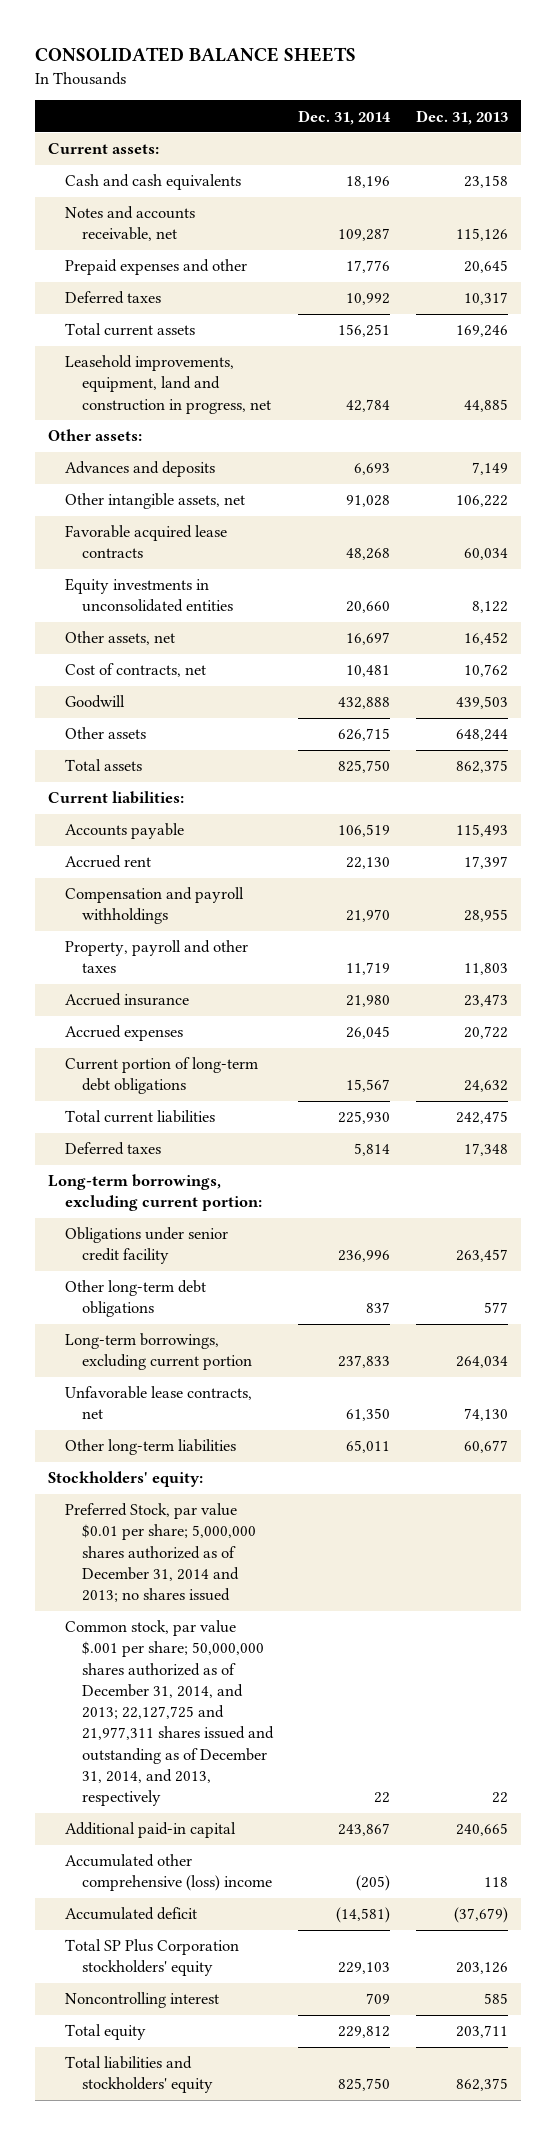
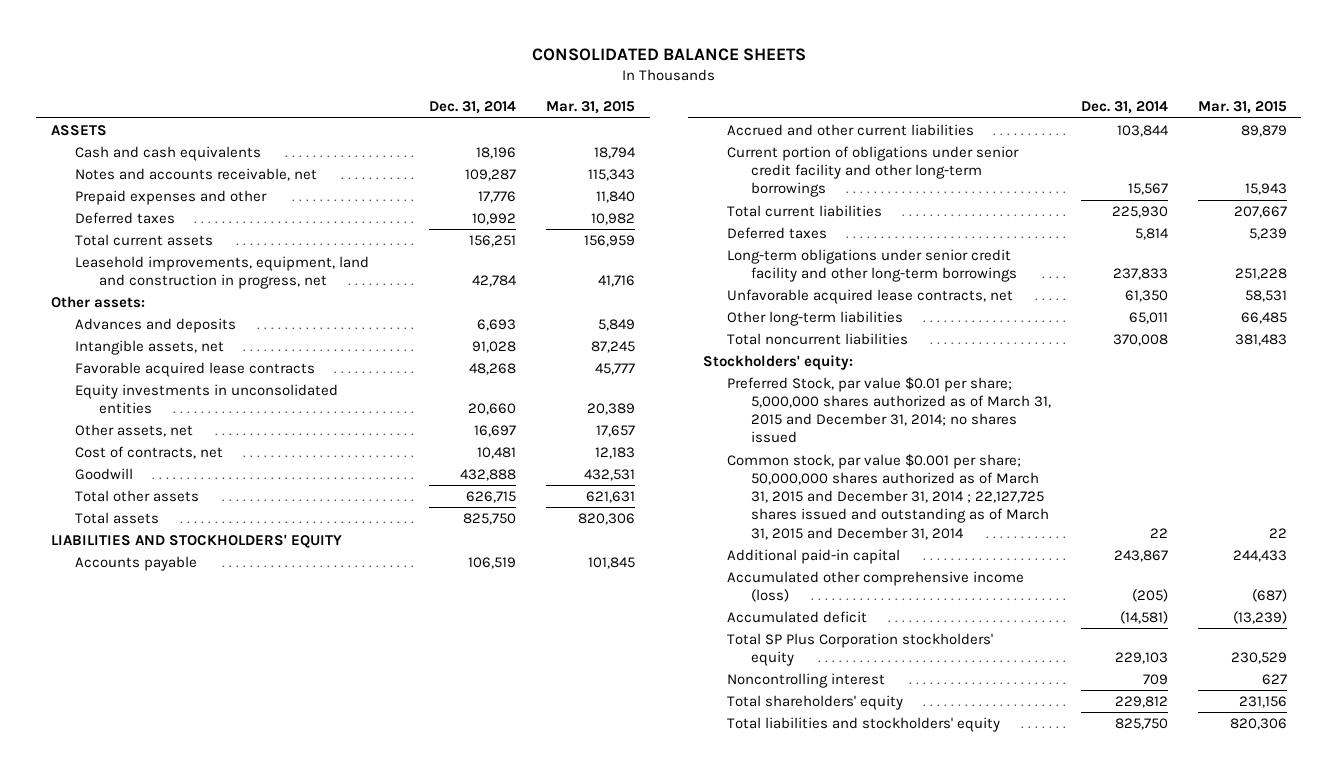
- | Dec. 31, 2014 | Dec. 31, 2013
+ | Dec. 31, 2014 | Mar. 31, 2015
- Current assets:
+ ASSETS
- Other intangible assets, net | 91,028 | 106,222
+ Intangible assets, net | 91,028 | 87,245
- Other assets | 626,715 | 648,244
+ Total other assets | 626,715 | 621,631
- Current liabilities:
+ LIABILITIES AND STOCKHOLDERS' EQUITY
- Accrued rent | 22,130 | 17,397
- Compensation and payroll withholdings | 21,970 | 28,955
- Property, payroll and other taxes | 11,719 | 11,803
- Accrued insurance | 21,980 | 23,473
- Accrued expenses | 26,045 | 20,722
- Current portion of long-term debt obligations | 15,567 | 24,632
+ Accrued and other current liabilities | 103,844 | 89,879
+ Current portion of obligations under senior credit facility and other long-term borrowings | 15,567 | 15,943
- Long-term borrowings, excluding current portion:
- Obligations under senior credit facility | 236,996 | 263,457
- Other long-term debt obligations | 837 | 577
- Long-term borrowings, excluding current portion | 237,833 | 264,034
- Unfavorable lease contracts, net | 61,350 | 74,130
+ Long-term obligations under senior credit facility and other long-term borrowings | 237,833 | 251,228
+ Unfavorable acquired lease contracts, net | 61,350 | 58,531
+ Total noncurrent liabilities | 370,008 | 381,483
- Preferred Stock, par value $0.01 per share; 5,000,000 shares authorized as of December 31, 2014 and 2013; no shares issued
- Common stock, par value $.001 per share; 50,000,000 shares authorized as of December 31, 2014, and 2013; 22,127,725 and 21,977,311 shares issued and outstanding as of December 31, 2014, and 2013, respectively | 22 | 22
+ Preferred Stock, par value $0.01 per share; 5,000,000 shares authorized as of March 31, 2015 and December 31, 2014; no shares issued
+ Common stock, par value $0.001 per share; 50,000,000 shares authorized as of March 31, 2015 and December 31, 2014 ; 22,127,725 shares issued and outstanding as of March 31, 2015 and December 31, 2014 | 22 | 22
- Accumulated other comprehensive (loss) income | (205) | 118
+ Accumulated other comprehensive income (loss) | (205) | (687)
- Total equity | 229,812 | 203,711
+ Total shareholders' equity | 229,812 | 231,156

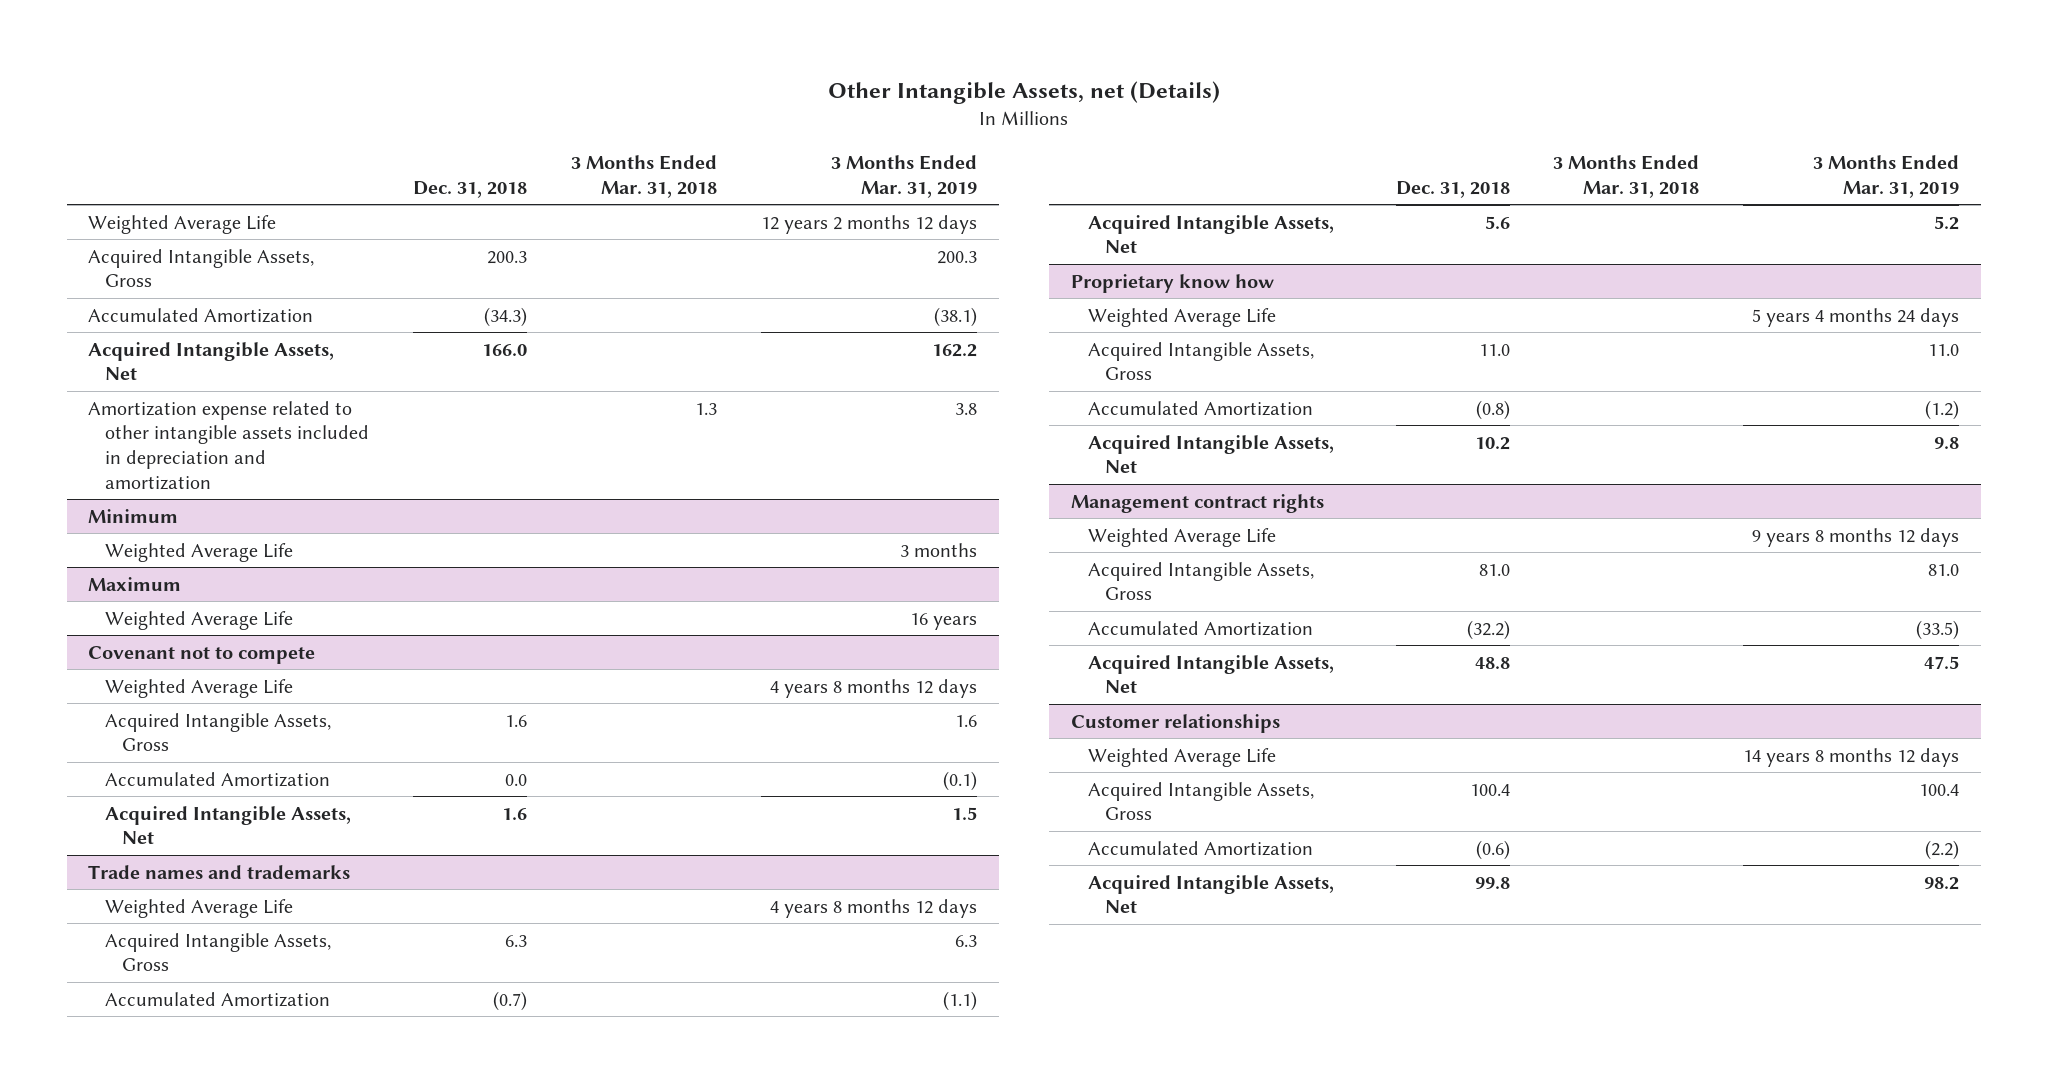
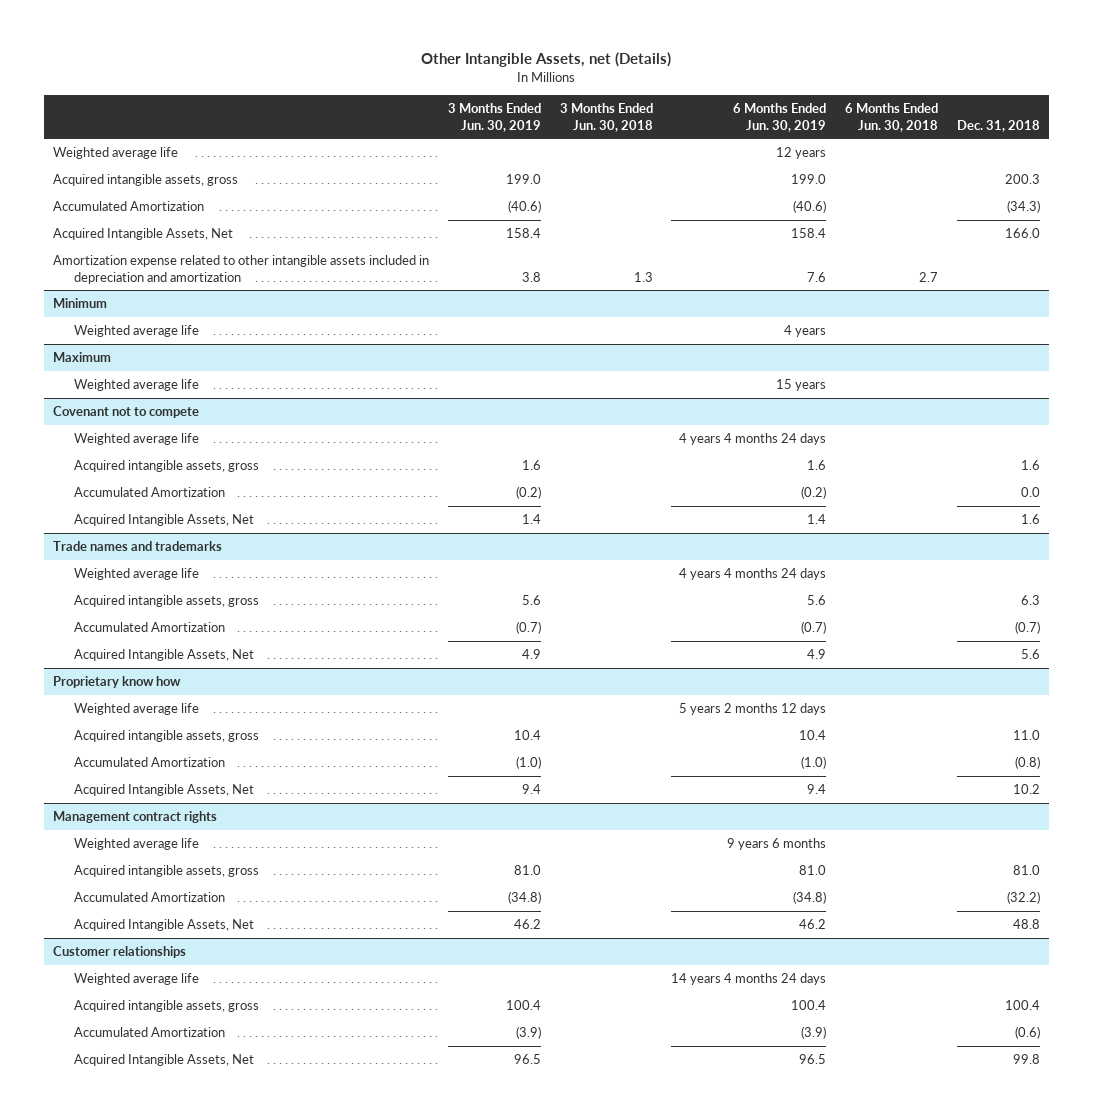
- | Dec. 31, 2018 | 3 Months Ended Mar. 31, 2018 | 3 Months Ended Mar. 31, 2019
+ | 3 Months Ended Jun. 30, 2019 | 3 Months Ended Jun. 30, 2018 | 6 Months Ended Jun. 30, 2019 | 6 Months Ended Jun. 30, 2018 | Dec. 31, 2018
- Weighted Average Life | | | 12 years 2 months 12 days
- Acquired Intangible Assets, Gross | 200.3 | | 200.3
+ Weighted average life | | | 12 years | |
+ Acquired intangible assets, gross | 199.0 | | 199.0 | | 200.3
@ Minimum
- Weighted Average Life | | | 3 months
+ Weighted average life | | | 4 years | |
@ Maximum
- Weighted Average Life | | | 16 years
+ Weighted average life | | | 15 years | |
@ Covenant not to compete
- Weighted Average Life | | | 4 years 8 months 12 days
- Acquired Intangible Assets, Gross | 1.6 | | 1.6
+ Weighted average life | | | 4 years 4 months 24 days | |
+ Acquired intangible assets, gross | 1.6 | | 1.6 | | 1.6
@ Trade names and trademarks
- Weighted Average Life | | | 4 years 8 months 12 days
- Acquired Intangible Assets, Gross | 6.3 | | 6.3
+ Weighted average life | | | 4 years 4 months 24 days | |
+ Acquired intangible assets, gross | 5.6 | | 5.6 | | 6.3
@ Proprietary know how
- Weighted Average Life | | | 5 years 4 months 24 days
- Acquired Intangible Assets, Gross | 11.0 | | 11.0
+ Weighted average life | | | 5 years 2 months 12 days | |
+ Acquired intangible assets, gross | 10.4 | | 10.4 | | 11.0
@ Management contract rights
- Weighted Average Life | | | 9 years 8 months 12 days
- Acquired Intangible Assets, Gross | 81.0 | | 81.0
+ Weighted average life | | | 9 years 6 months | |
+ Acquired intangible assets, gross | 81.0 | | 81.0 | | 81.0
@ Customer relationships
- Weighted Average Life | | | 14 years 8 months 12 days
- Acquired Intangible Assets, Gross | 100.4 | | 100.4
+ Weighted average life | | | 14 years 4 months 24 days | |
+ Acquired intangible assets, gross | 100.4 | | 100.4 | | 100.4

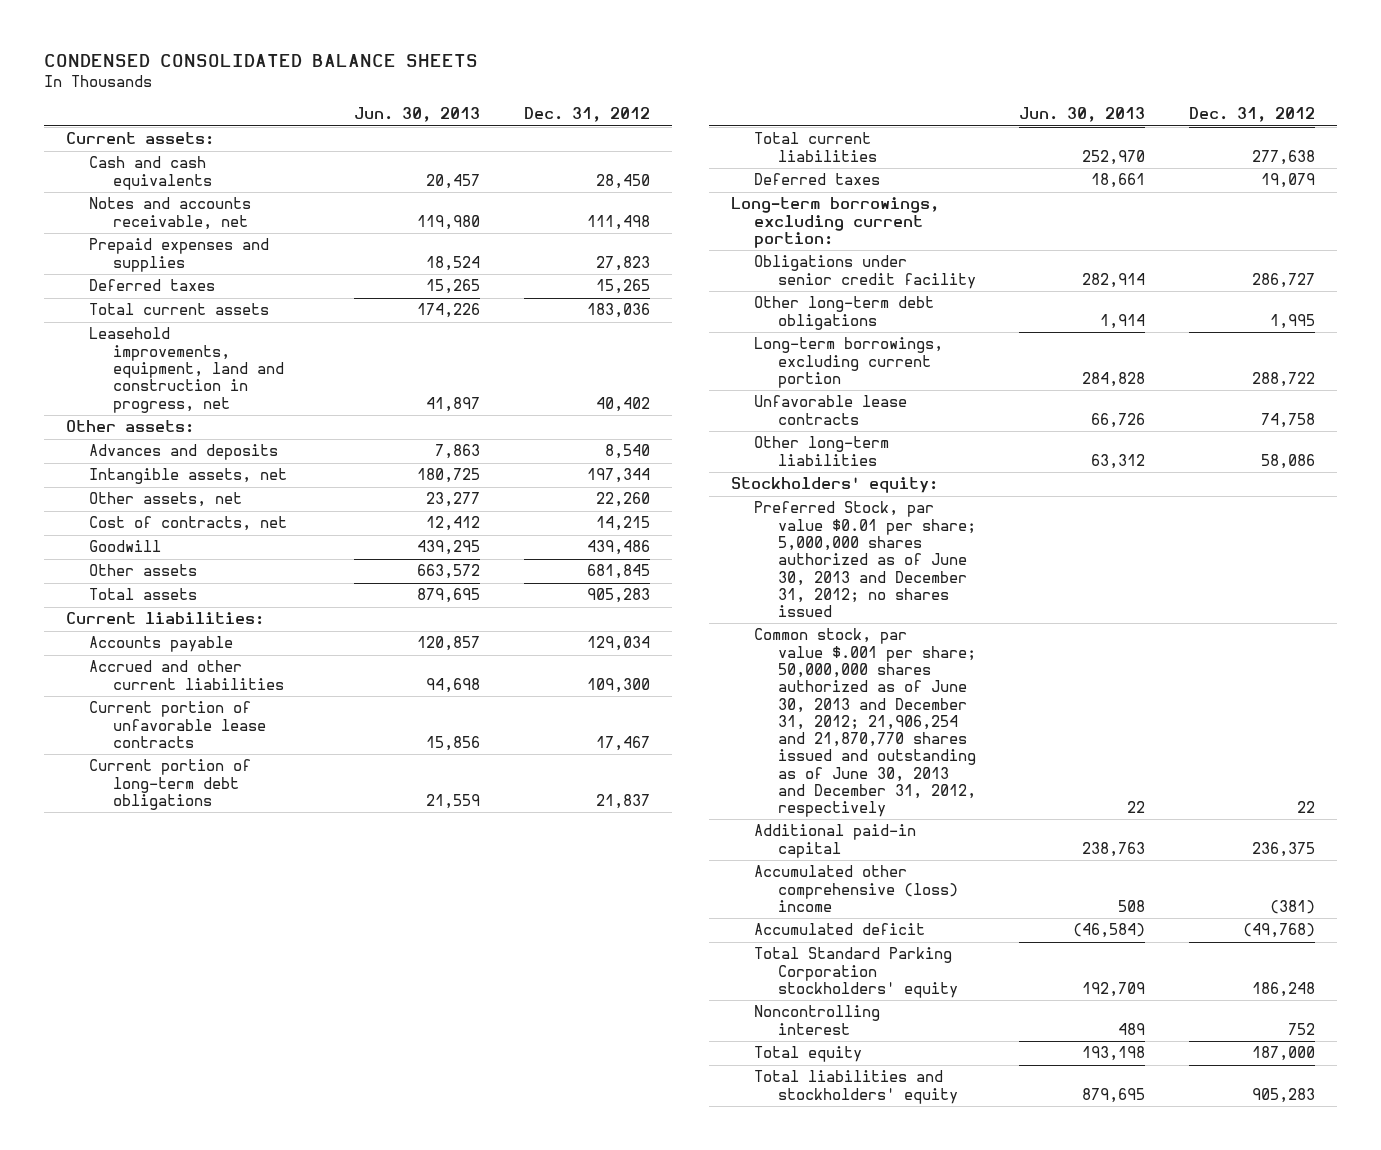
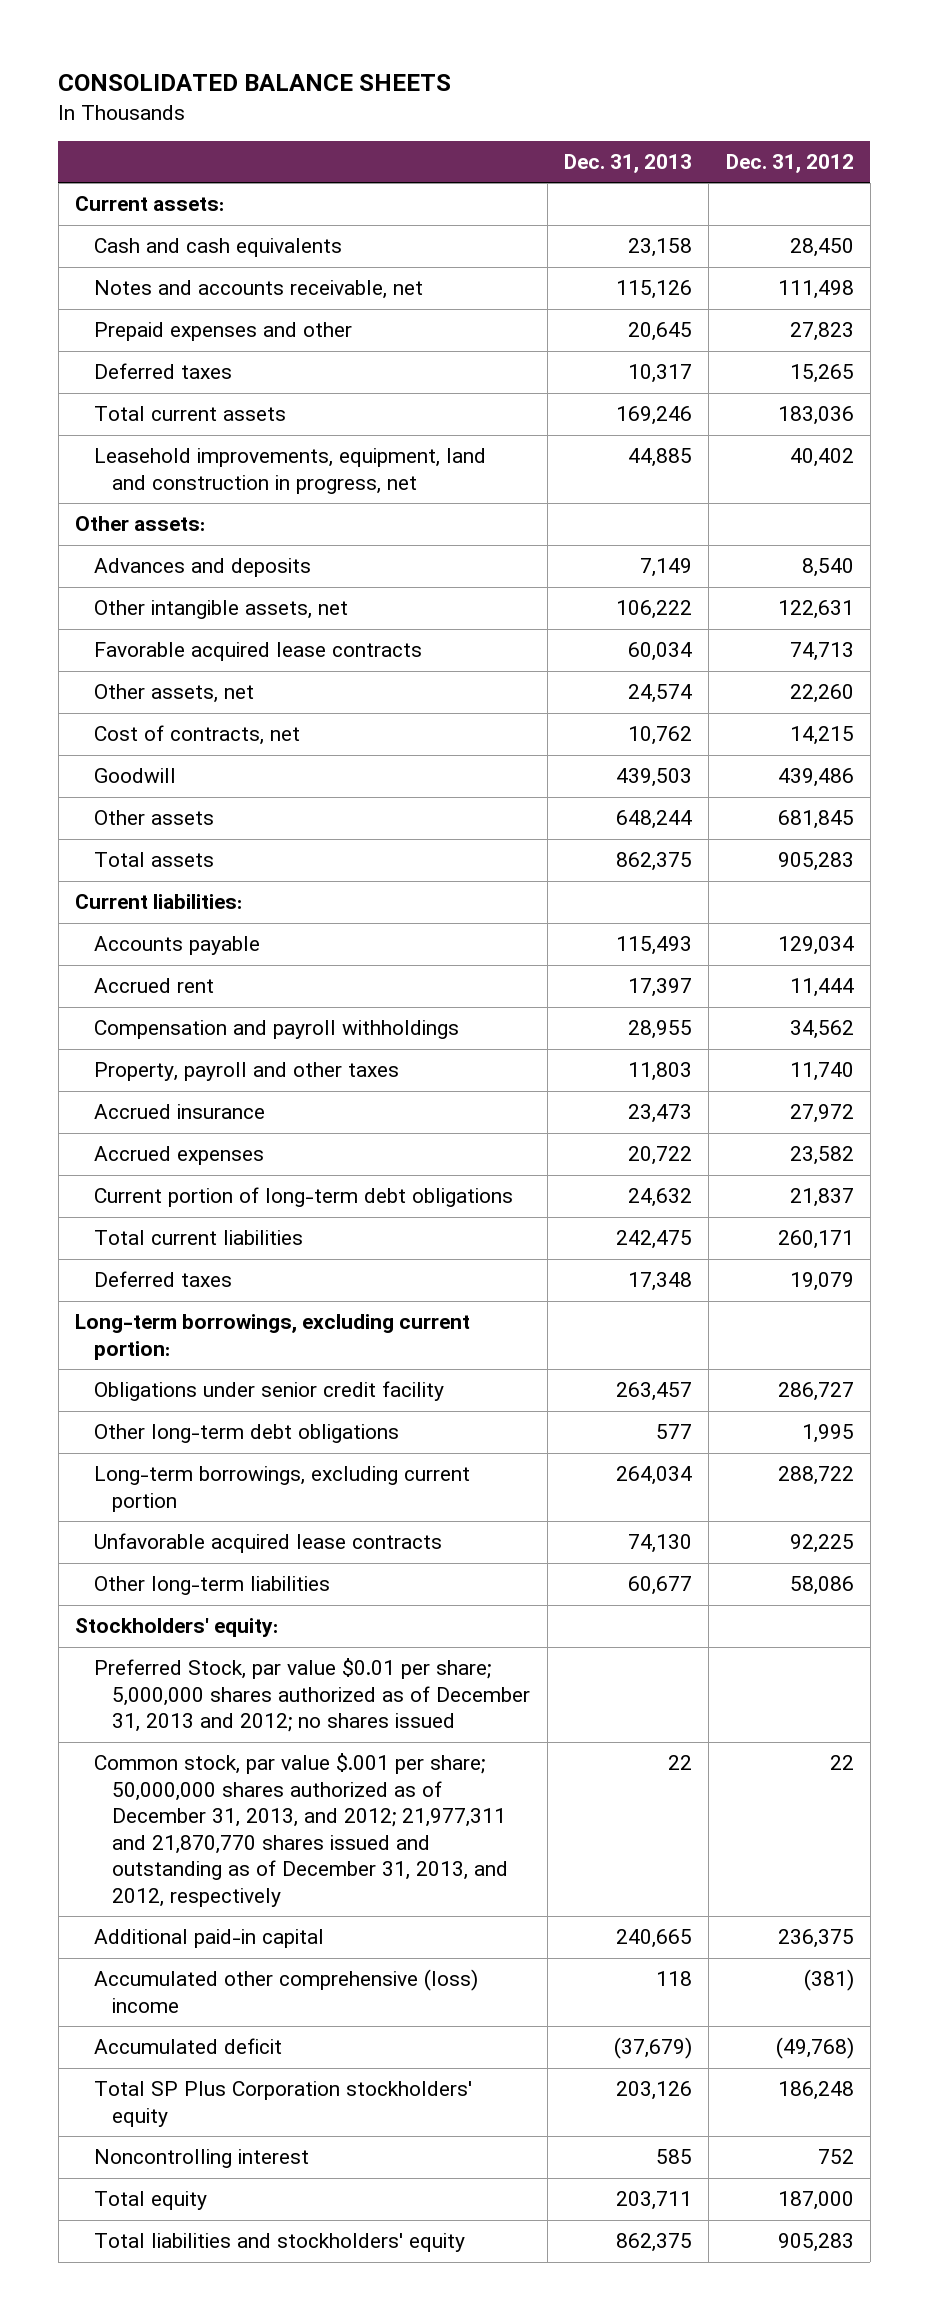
- CONDENSED CONSOLIDATED BALANCE SHEETS
+ CONSOLIDATED BALANCE SHEETS
- | Jun. 30, 2013 | Dec. 31, 2012
+ | Dec. 31, 2013 | Dec. 31, 2012
- Prepaid expenses and supplies | 18,524 | 27,823
+ Prepaid expenses and other | 20,645 | 27,823
- Intangible assets, net | 180,725 | 197,344
+ Other intangible assets, net | 106,222 | 122,631
+ Favorable acquired lease contracts | 60,034 | 74,713
- Accrued and other current liabilities | 94,698 | 109,300
- Current portion of unfavorable lease contracts | 15,856 | 17,467
+ Accrued rent | 17,397 | 11,444
+ Compensation and payroll withholdings | 28,955 | 34,562
+ Property, payroll and other taxes | 11,803 | 11,740
+ Accrued insurance | 23,473 | 27,972
+ Accrued expenses | 20,722 | 23,582
- Total current liabilities | 252,970 | 277,638
+ Total current liabilities | 242,475 | 260,171
- Unfavorable lease contracts | 66,726 | 74,758
+ Unfavorable acquired lease contracts | 74,130 | 92,225
- Preferred Stock, par value $0.01 per share; 5,000,000 shares authorized as of June 30, 2013 and December 31, 2012; no shares issued
- Common stock, par value $.001 per share; 50,000,000 shares authorized as of June 30, 2013 and December 31, 2012; 21,906,254 and 21,870,770 shares issued and outstanding as of June 30, 2013 and December 31, 2012, respectively | 22 | 22
+ Preferred Stock, par value $0.01 per share; 5,000,000 shares authorized as of December 31, 2013 and 2012; no shares issued
+ Common stock, par value $.001 per share; 50,000,000 shares authorized as of December 31, 2013, and 2012; 21,977,311 and 21,870,770 shares issued and outstanding as of December 31, 2013, and 2012, respectively | 22 | 22
- Total Standard Parking Corporation stockholders' equity | 192,709 | 186,248
+ Total SP Plus Corporation stockholders' equity | 203,126 | 186,248

